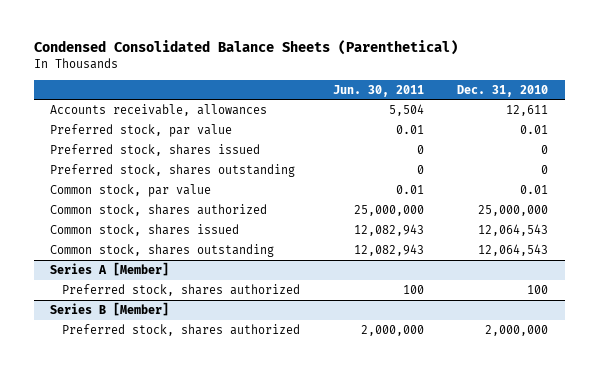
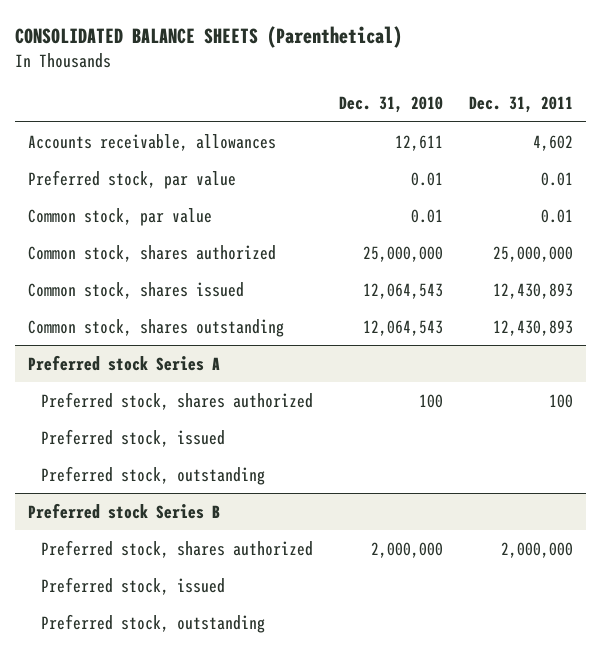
- Condensed Consolidated Balance Sheets (Parenthetical)
+ CONSOLIDATED BALANCE SHEETS (Parenthetical)
- | Jun. 30, 2011 | Dec. 31, 2010
+ | Dec. 31, 2010 | Dec. 31, 2011
- Preferred stock, shares issued | 0 | 0
- Preferred stock, shares outstanding | 0 | 0
- Series A [Member]
+ Preferred stock Series A
- Series B [Member]
+ Preferred stock, issued
+ Preferred stock, outstanding
+ Preferred stock Series B
+ Preferred stock, issued
+ Preferred stock, outstanding

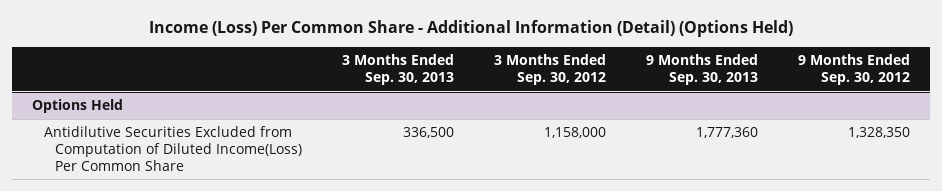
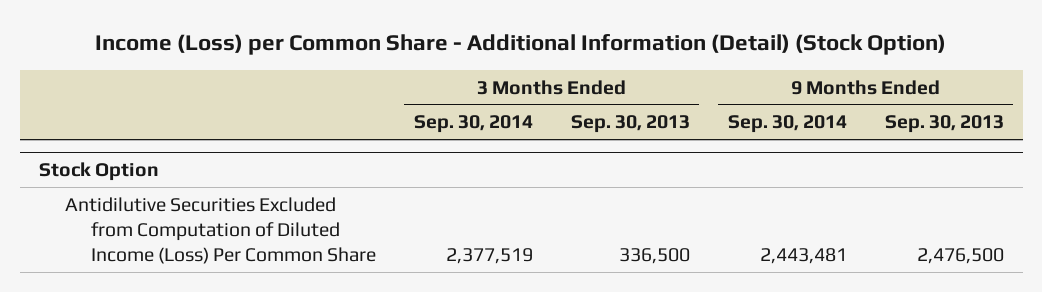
- Income (Loss) Per Common Share - Additional Information (Detail) (Options Held)
+ Income (Loss) per Common Share - Additional Information (Detail) (Stock Option)
- | 3 Months Ended Sep. 30, 2013 | 3 Months Ended Sep. 30, 2012 | 9 Months Ended Sep. 30, 2013 | 9 Months Ended Sep. 30, 2012
+ | 3 Months Ended Sep. 30, 2014 | 3 Months Ended Sep. 30, 2013 | 9 Months Ended Sep. 30, 2014 | 9 Months Ended Sep. 30, 2013
- Options Held
- Antidilutive Securities Excluded from Computation of Diluted Income(Loss) Per Common Share | 336,500 | 1,158,000 | 1,777,360 | 1,328,350
+ Stock Option
+ Antidilutive Securities Excluded from Computation of Diluted Income (Loss) Per Common Share | 2,377,519 | 336,500 | 2,443,481 | 2,476,500

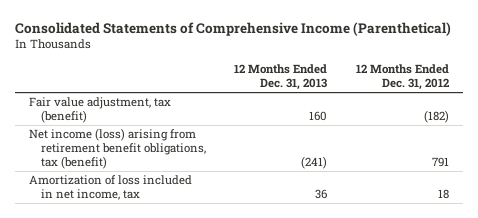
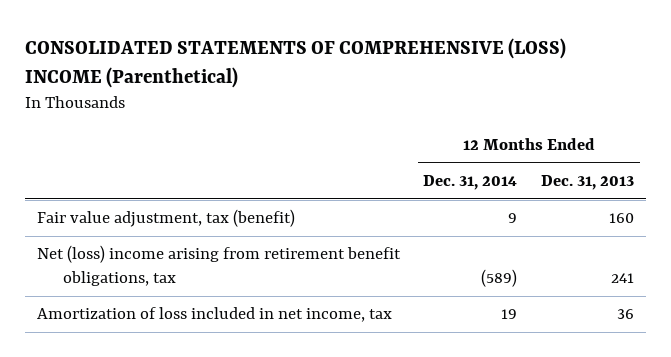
- Consolidated Statements of Comprehensive Income (Parenthetical)
+ CONSOLIDATED STATEMENTS OF COMPREHENSIVE (LOSS) INCOME (Parenthetical)
- | 12 Months Ended Dec. 31, 2013 | 12 Months Ended Dec. 31, 2012
+ | 12 Months Ended Dec. 31, 2014 | 12 Months Ended Dec. 31, 2013
- Net income (loss) arising from retirement benefit obligations, tax (benefit) | (241) | 791
+ Net (loss) income arising from retirement benefit obligations, tax | (589) | 241

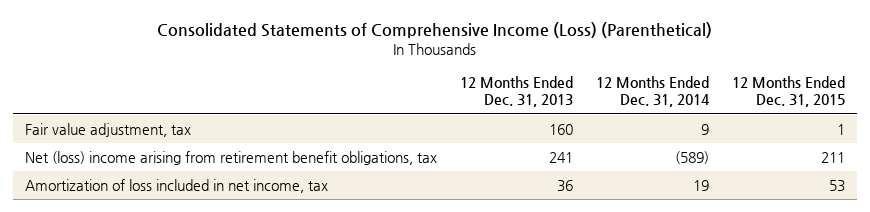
- CONSOLIDATED STATEMENTS OF COMPREHENSIVE (LOSS) INCOME (Parenthetical)
+ Consolidated Statements of Comprehensive Income (Loss) (Parenthetical)
- | 12 Months Ended Dec. 31, 2014 | 12 Months Ended Dec. 31, 2013
+ | 12 Months Ended Dec. 31, 2013 | 12 Months Ended Dec. 31, 2014 | 12 Months Ended Dec. 31, 2015
- Fair value adjustment, tax (benefit) | 9 | 160
+ Fair value adjustment, tax | 160 | 9 | 1

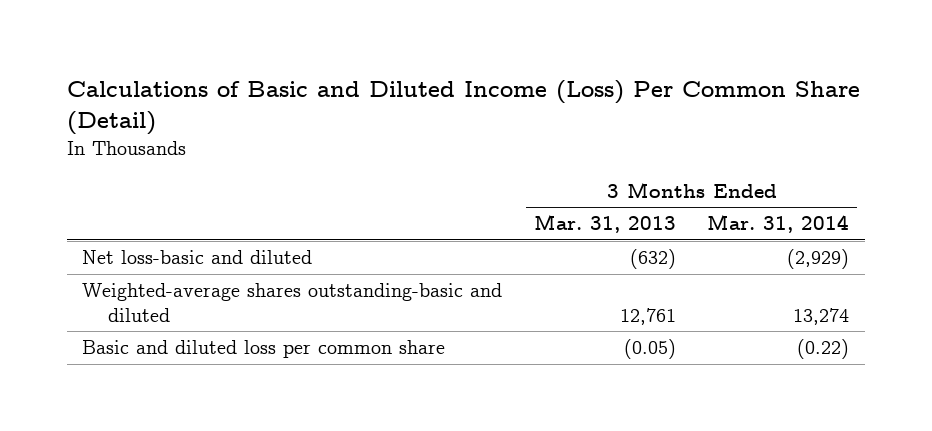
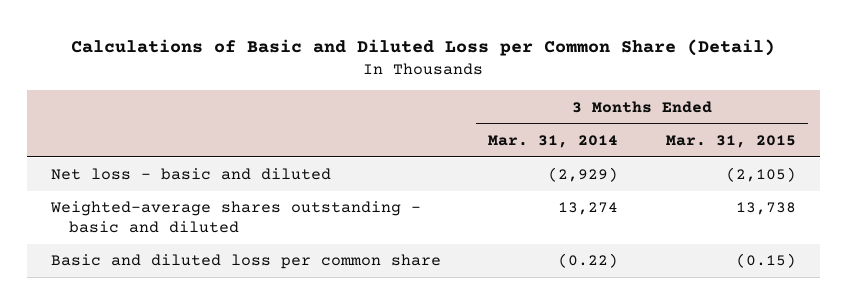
- Calculations of Basic and Diluted Income (Loss) Per Common Share (Detail)
+ Calculations of Basic and Diluted Loss per Common Share (Detail)
- | 3 Months Ended Mar. 31, 2013 | 3 Months Ended Mar. 31, 2014
+ | 3 Months Ended Mar. 31, 2014 | 3 Months Ended Mar. 31, 2015
- Net loss-basic and diluted | (632) | (2,929)
- Weighted-average shares outstanding-basic and diluted | 12,761 | 13,274
+ Net loss - basic and diluted | (2,929) | (2,105)
+ Weighted-average shares outstanding - basic and diluted | 13,274 | 13,738

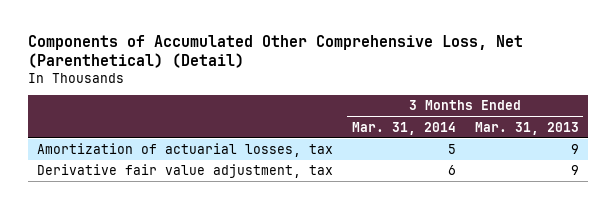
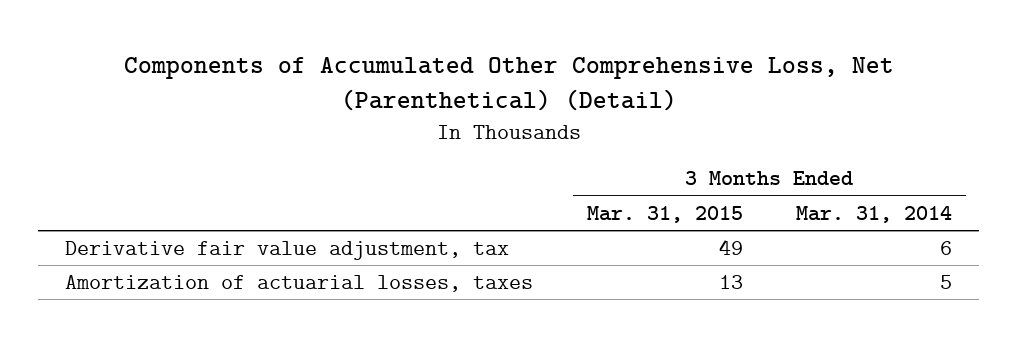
- | 3 Months Ended Mar. 31, 2014 | 3 Months Ended Mar. 31, 2013
+ | 3 Months Ended Mar. 31, 2015 | 3 Months Ended Mar. 31, 2014
- Amortization of actuarial losses, tax | 5 | 9
+ Amortization of actuarial losses, taxes | 13 | 5

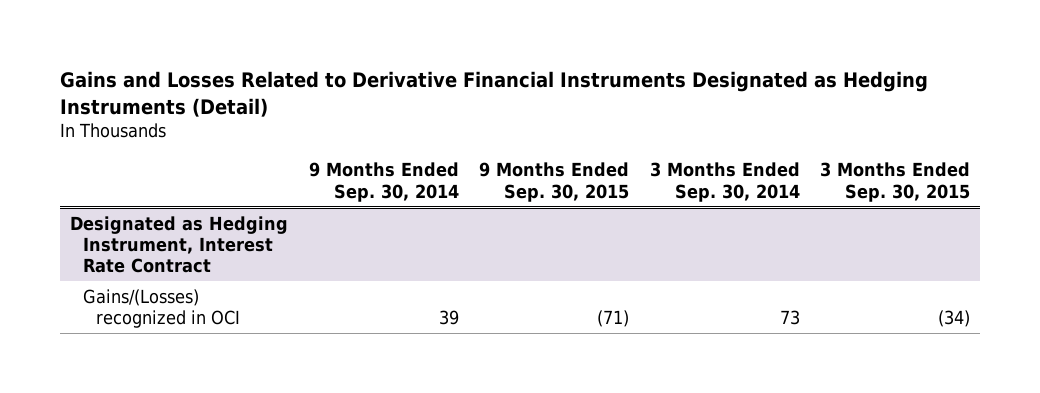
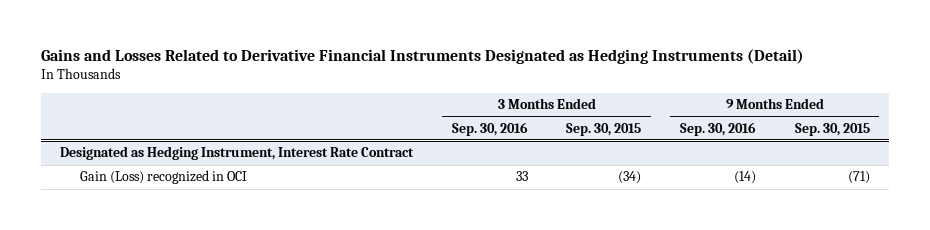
- | 9 Months Ended Sep. 30, 2014 | 9 Months Ended Sep. 30, 2015 | 3 Months Ended Sep. 30, 2014 | 3 Months Ended Sep. 30, 2015
+ | 3 Months Ended Sep. 30, 2016 | 3 Months Ended Sep. 30, 2015 | 9 Months Ended Sep. 30, 2016 | 9 Months Ended Sep. 30, 2015
@ Designated as Hedging Instrument, Interest Rate Contract
- Gains/(Losses) recognized in OCI | 39 | (71) | 73 | (34)
+ Gain (Loss) recognized in OCI | 33 | (34) | (14) | (71)

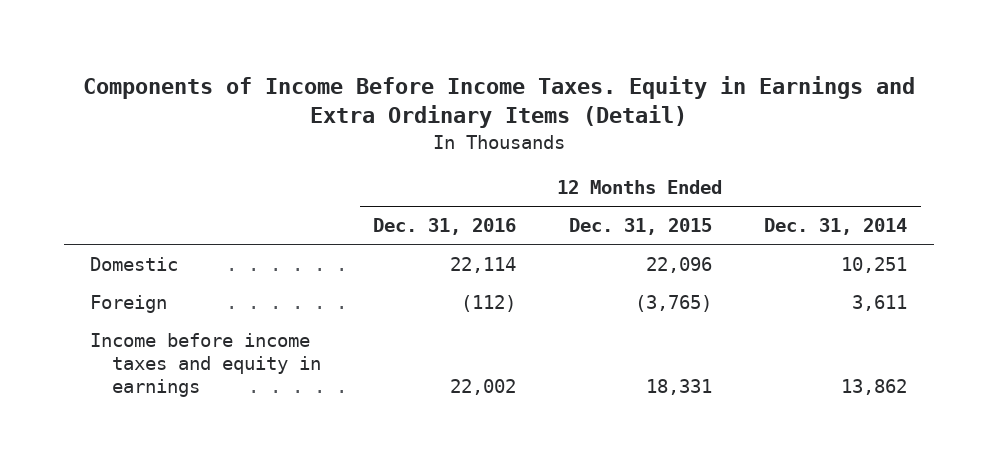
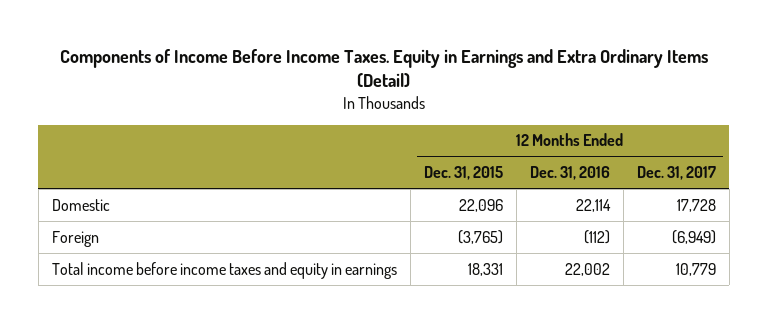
- | 12 Months Ended Dec. 31, 2016 | 12 Months Ended Dec. 31, 2015 | 12 Months Ended Dec. 31, 2014
+ | 12 Months Ended Dec. 31, 2015 | 12 Months Ended Dec. 31, 2016 | 12 Months Ended Dec. 31, 2017
- Income before income taxes and equity in earnings | 22,002 | 18,331 | 13,862
+ Total income before income taxes and equity in earnings | 18,331 | 22,002 | 10,779

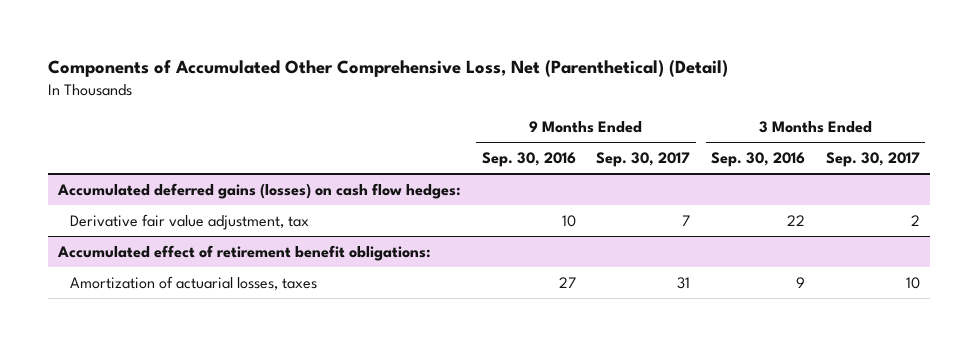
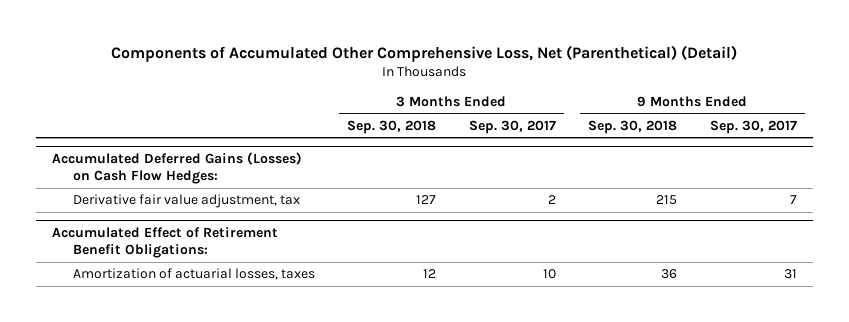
- | 9 Months Ended Sep. 30, 2016 | 9 Months Ended Sep. 30, 2017 | 3 Months Ended Sep. 30, 2016 | 3 Months Ended Sep. 30, 2017
+ | 3 Months Ended Sep. 30, 2018 | 3 Months Ended Sep. 30, 2017 | 9 Months Ended Sep. 30, 2018 | 9 Months Ended Sep. 30, 2017
- Accumulated deferred gains (losses) on cash flow hedges:
+ Accumulated Deferred Gains (Losses) on Cash Flow Hedges:
- Accumulated effect of retirement benefit obligations:
+ Accumulated Effect of Retirement Benefit Obligations:

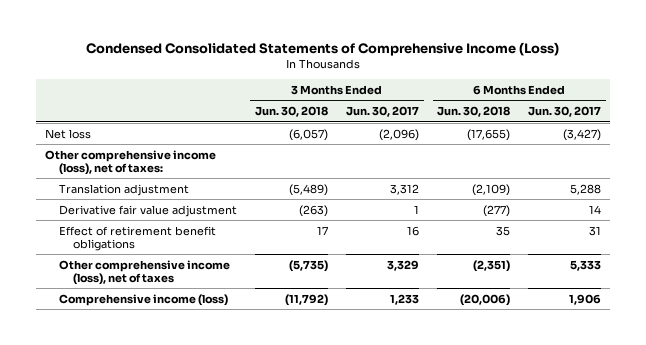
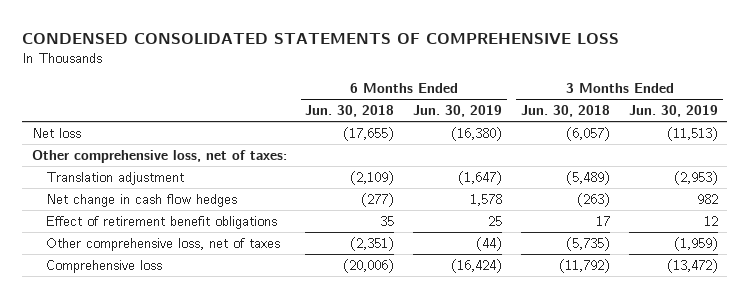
- Condensed Consolidated Statements of Comprehensive Income (Loss)
+ CONDENSED CONSOLIDATED STATEMENTS OF COMPREHENSIVE LOSS
- | 3 Months Ended Jun. 30, 2018 | 3 Months Ended Jun. 30, 2017 | 6 Months Ended Jun. 30, 2018 | 6 Months Ended Jun. 30, 2017
+ | 6 Months Ended Jun. 30, 2018 | 6 Months Ended Jun. 30, 2019 | 3 Months Ended Jun. 30, 2018 | 3 Months Ended Jun. 30, 2019
- Other comprehensive income (loss), net of taxes:
+ Other comprehensive loss, net of taxes:
- Derivative fair value adjustment | (263) | 1 | (277) | 14
+ Net change in cash flow hedges | (277) | 1,578 | (263) | 982
- Other comprehensive income (loss), net of taxes | (5,735) | 3,329 | (2,351) | 5,333
- Comprehensive income (loss) | (11,792) | 1,233 | (20,006) | 1,906
+ Other comprehensive loss, net of taxes | (2,351) | (44) | (5,735) | (1,959)
+ Comprehensive loss | (20,006) | (16,424) | (11,792) | (13,472)

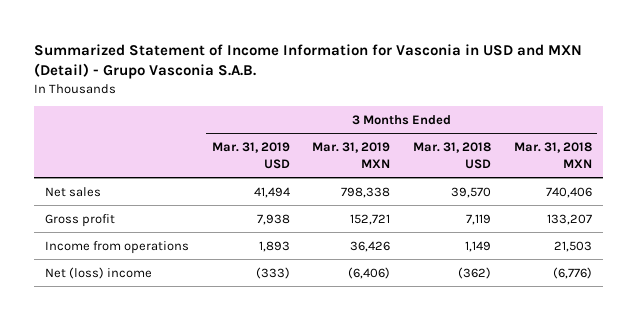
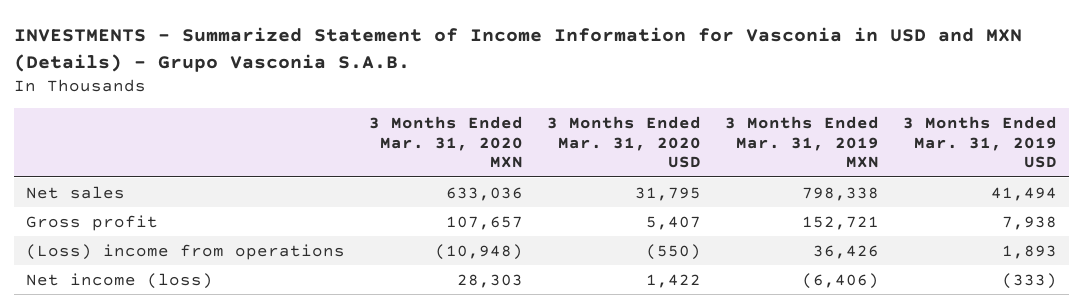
- Summarized Statement of Income Information for Vasconia in USD and MXN (Detail) - Grupo Vasconia S.A.B.
+ INVESTMENTS - Summarized Statement of Income Information for Vasconia in USD and MXN (Details) - Grupo Vasconia S.A.B.
- | 3 Months Ended Mar. 31, 2019 USD | 3 Months Ended Mar. 31, 2019 MXN | 3 Months Ended Mar. 31, 2018 USD | 3 Months Ended Mar. 31, 2018 MXN
+ | 3 Months Ended Mar. 31, 2020 MXN | 3 Months Ended Mar. 31, 2020 USD | 3 Months Ended Mar. 31, 2019 MXN | 3 Months Ended Mar. 31, 2019 USD
- Income from operations | 1,893 | 36,426 | 1,149 | 21,503
- Net (loss) income | (333) | (6,406) | (362) | (6,776)
+ (Loss) income from operations | (10,948) | (550) | 36,426 | 1,893
+ Net income (loss) | 28,303 | 1,422 | (6,406) | (333)

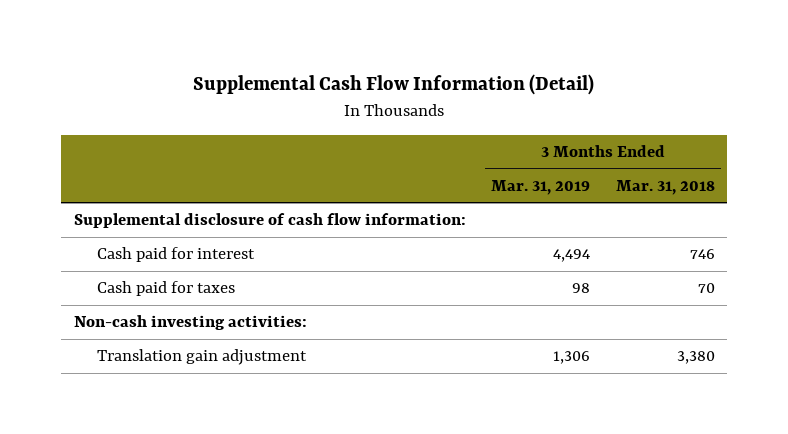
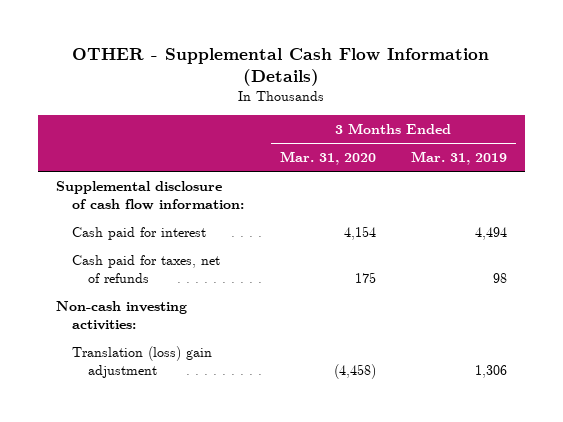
- Supplemental Cash Flow Information (Detail)
+ OTHER - Supplemental Cash Flow Information (Details)
- | 3 Months Ended Mar. 31, 2019 | 3 Months Ended Mar. 31, 2018
+ | 3 Months Ended Mar. 31, 2020 | 3 Months Ended Mar. 31, 2019
- Cash paid for taxes | 98 | 70
+ Cash paid for taxes, net of refunds | 175 | 98
- Translation gain adjustment | 1,306 | 3,380
+ Translation (loss) gain adjustment | (4,458) | 1,306

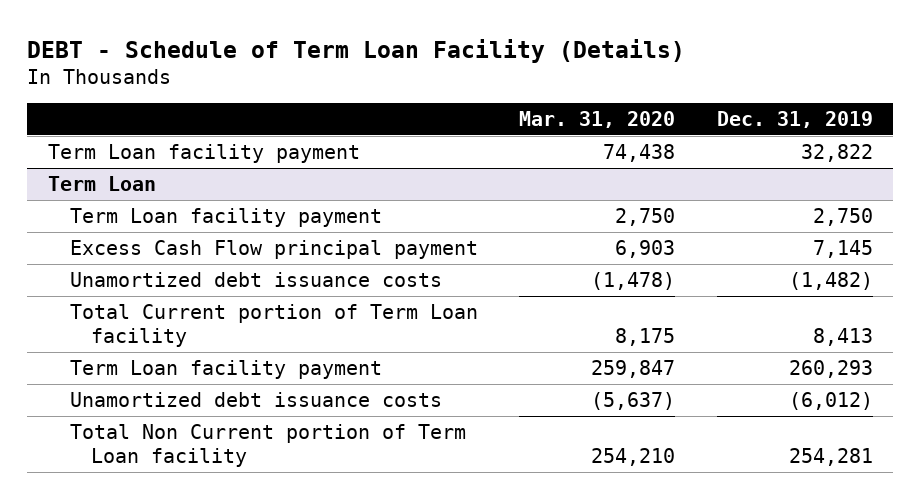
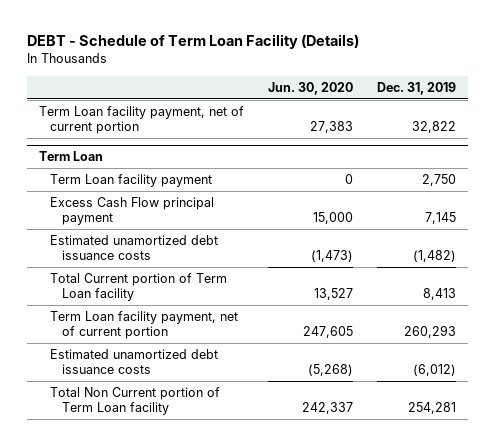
- | Mar. 31, 2020 | Dec. 31, 2019
+ | Jun. 30, 2020 | Dec. 31, 2019
- Term Loan facility payment | 74,438 | 32,822
+ Term Loan facility payment, net of current portion | 27,383 | 32,822
@ Term Loan
- Unamortized debt issuance costs | (1,478) | (1,482)
+ Estimated unamortized debt issuance costs | (1,473) | (1,482)
- Term Loan facility payment | 259,847 | 260,293
- Unamortized debt issuance costs | (5,637) | (6,012)
+ Term Loan facility payment, net of current portion | 247,605 | 260,293
+ Estimated unamortized debt issuance costs | (5,268) | (6,012)

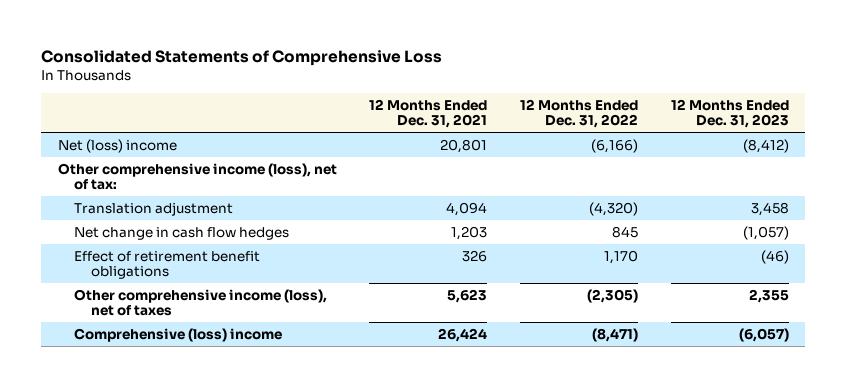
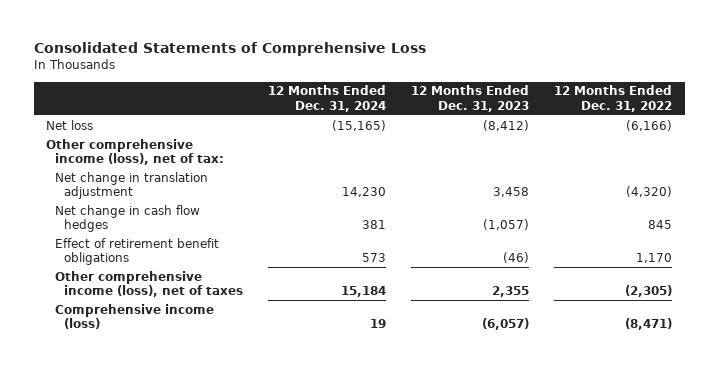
- | 12 Months Ended Dec. 31, 2021 | 12 Months Ended Dec. 31, 2022 | 12 Months Ended Dec. 31, 2023
+ | 12 Months Ended Dec. 31, 2024 | 12 Months Ended Dec. 31, 2023 | 12 Months Ended Dec. 31, 2022
- Net (loss) income | 20,801 | (6,166) | (8,412)
+ Net loss | (15,165) | (8,412) | (6,166)
- Translation adjustment | 4,094 | (4,320) | 3,458
+ Net change in translation adjustment | 14,230 | 3,458 | (4,320)
- Comprehensive (loss) income | 26,424 | (8,471) | (6,057)
+ Comprehensive income (loss) | 19 | (6,057) | (8,471)

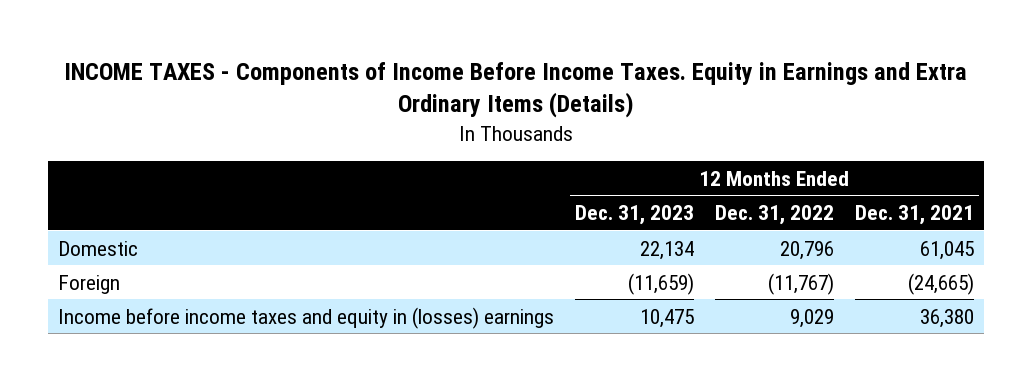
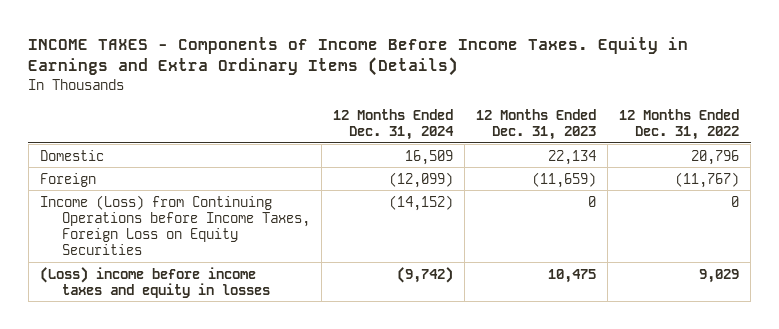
- | 12 Months Ended Dec. 31, 2023 | 12 Months Ended Dec. 31, 2022 | 12 Months Ended Dec. 31, 2021
+ | 12 Months Ended Dec. 31, 2024 | 12 Months Ended Dec. 31, 2023 | 12 Months Ended Dec. 31, 2022
- Income before income taxes and equity in (losses) earnings | 10,475 | 9,029 | 36,380
+ Income (Loss) from Continuing Operations before Income Taxes, Foreign Loss on Equity Securities | (14,152) | 0 | 0
+ (Loss) income before income taxes and equity in losses | (9,742) | 10,475 | 9,029

